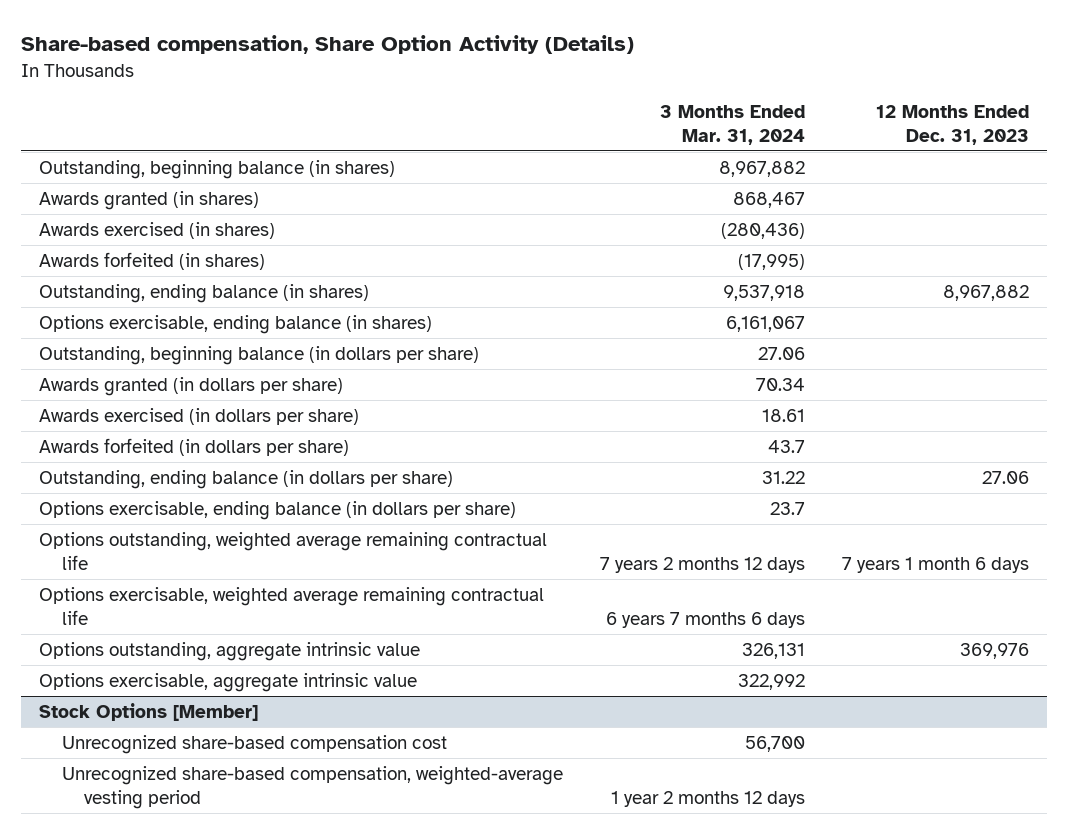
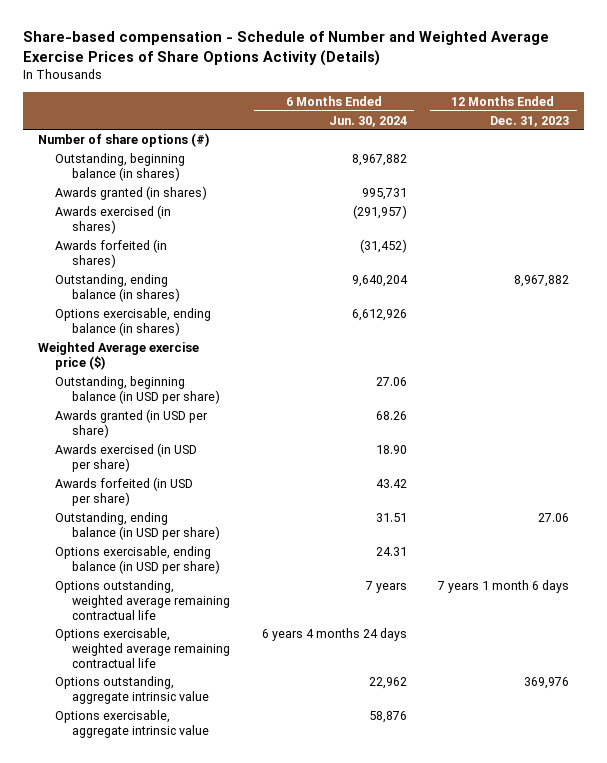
- Share-based compensation, Share Option Activity (Details)
+ Share-based compensation - Schedule of Number and Weighted Average Exercise Prices of Share Options Activity (Details)
- | 3 Months Ended Mar. 31, 2024 | 12 Months Ended Dec. 31, 2023
+ | 6 Months Ended Jun. 30, 2024 | 12 Months Ended Dec. 31, 2023
+ Number of share options (#)
- Outstanding, beginning balance (in dollars per share) | 27.06 |
- Awards granted (in dollars per share) | 70.34 |
- Awards exercised (in dollars per share) | 18.61 |
- Awards forfeited (in dollars per share) | 43.7 |
- Outstanding, ending balance (in dollars per share) | 31.22 | 27.06
- Options exercisable, ending balance (in dollars per share) | 23.7 |
+ Weighted Average exercise price ($)
+ Outstanding, beginning balance (in USD per share) | 27.06 |
+ Awards granted (in USD per share) | 68.26 |
+ Awards exercised (in USD per share) | 18.90 |
+ Awards forfeited (in USD per share) | 43.42 |
+ Outstanding, ending balance (in USD per share) | 31.51 | 27.06
+ Options exercisable, ending balance (in USD per share) | 24.31 |
- Stock Options [Member]
- Unrecognized share-based compensation cost | 56,700 |
- Unrecognized share-based compensation, weighted-average vesting period | 1 year 2 months 12 days |

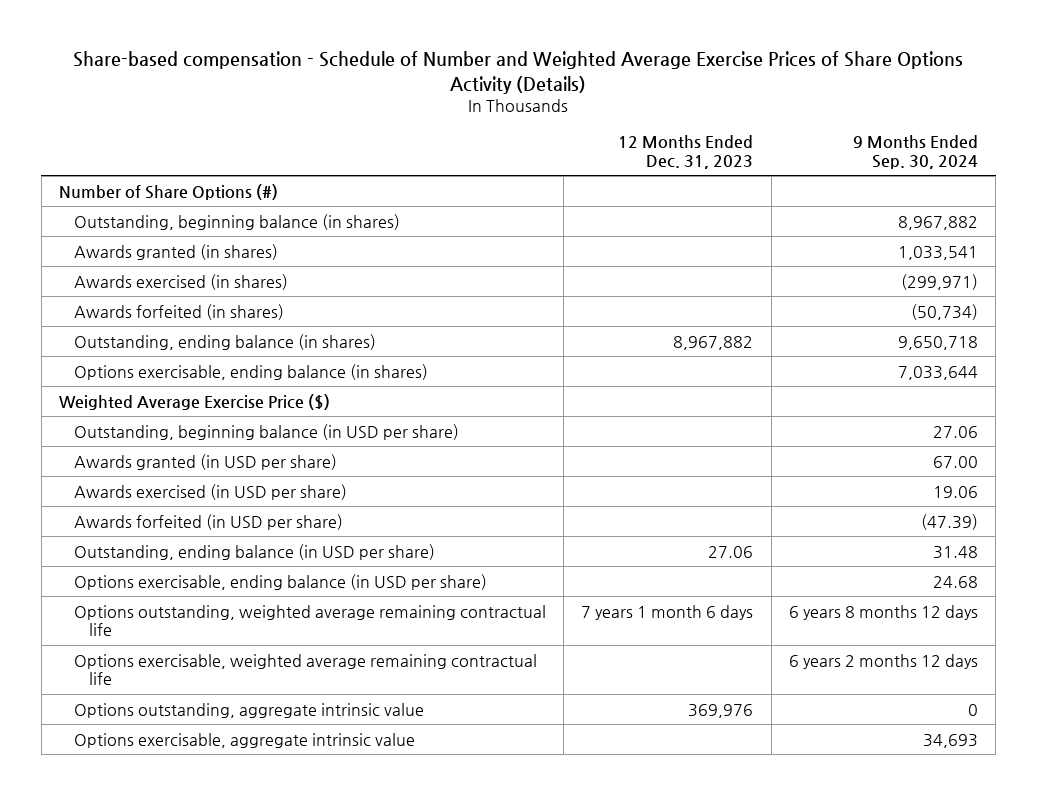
- | 6 Months Ended Jun. 30, 2024 | 12 Months Ended Dec. 31, 2023
+ | 12 Months Ended Dec. 31, 2023 | 9 Months Ended Sep. 30, 2024
- Number of share options (#)
+ Number of Share Options (#)
- Weighted Average exercise price ($)
+ Weighted Average Exercise Price ($)

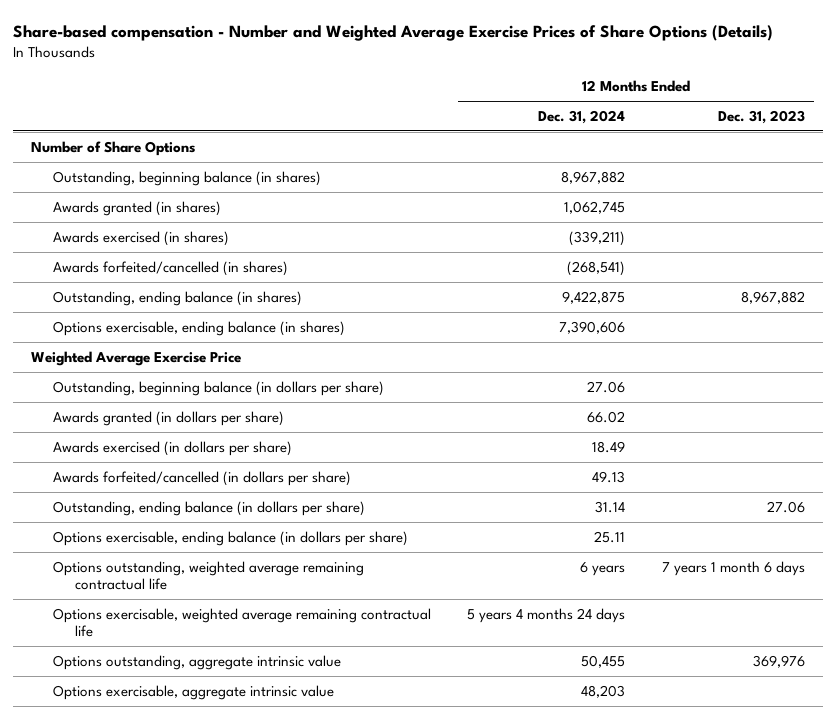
- Share-based compensation - Schedule of Number and Weighted Average Exercise Prices of Share Options Activity (Details)
+ Share-based compensation - Number and Weighted Average Exercise Prices of Share Options (Details)
- | 12 Months Ended Dec. 31, 2023 | 9 Months Ended Sep. 30, 2024
+ | 12 Months Ended Dec. 31, 2024 | 12 Months Ended Dec. 31, 2023
- Number of Share Options (#)
+ Number of Share Options
- Awards forfeited (in shares) | | (50,734)
+ Awards forfeited/cancelled (in shares) | (268,541) |
- Weighted Average Exercise Price ($)
- Outstanding, beginning balance (in USD per share) | | 27.06
- Awards granted (in USD per share) | | 67.00
- Awards exercised (in USD per share) | | 19.06
- Awards forfeited (in USD per share) | | (47.39)
- Outstanding, ending balance (in USD per share) | 27.06 | 31.48
- Options exercisable, ending balance (in USD per share) | | 24.68
+ Weighted Average Exercise Price
+ Outstanding, beginning balance (in dollars per share) | 27.06 |
+ Awards granted (in dollars per share) | 66.02 |
+ Awards exercised (in dollars per share) | 18.49 |
+ Awards forfeited/cancelled (in dollars per share) | 49.13 |
+ Outstanding, ending balance (in dollars per share) | 31.14 | 27.06
+ Options exercisable, ending balance (in dollars per share) | 25.11 |

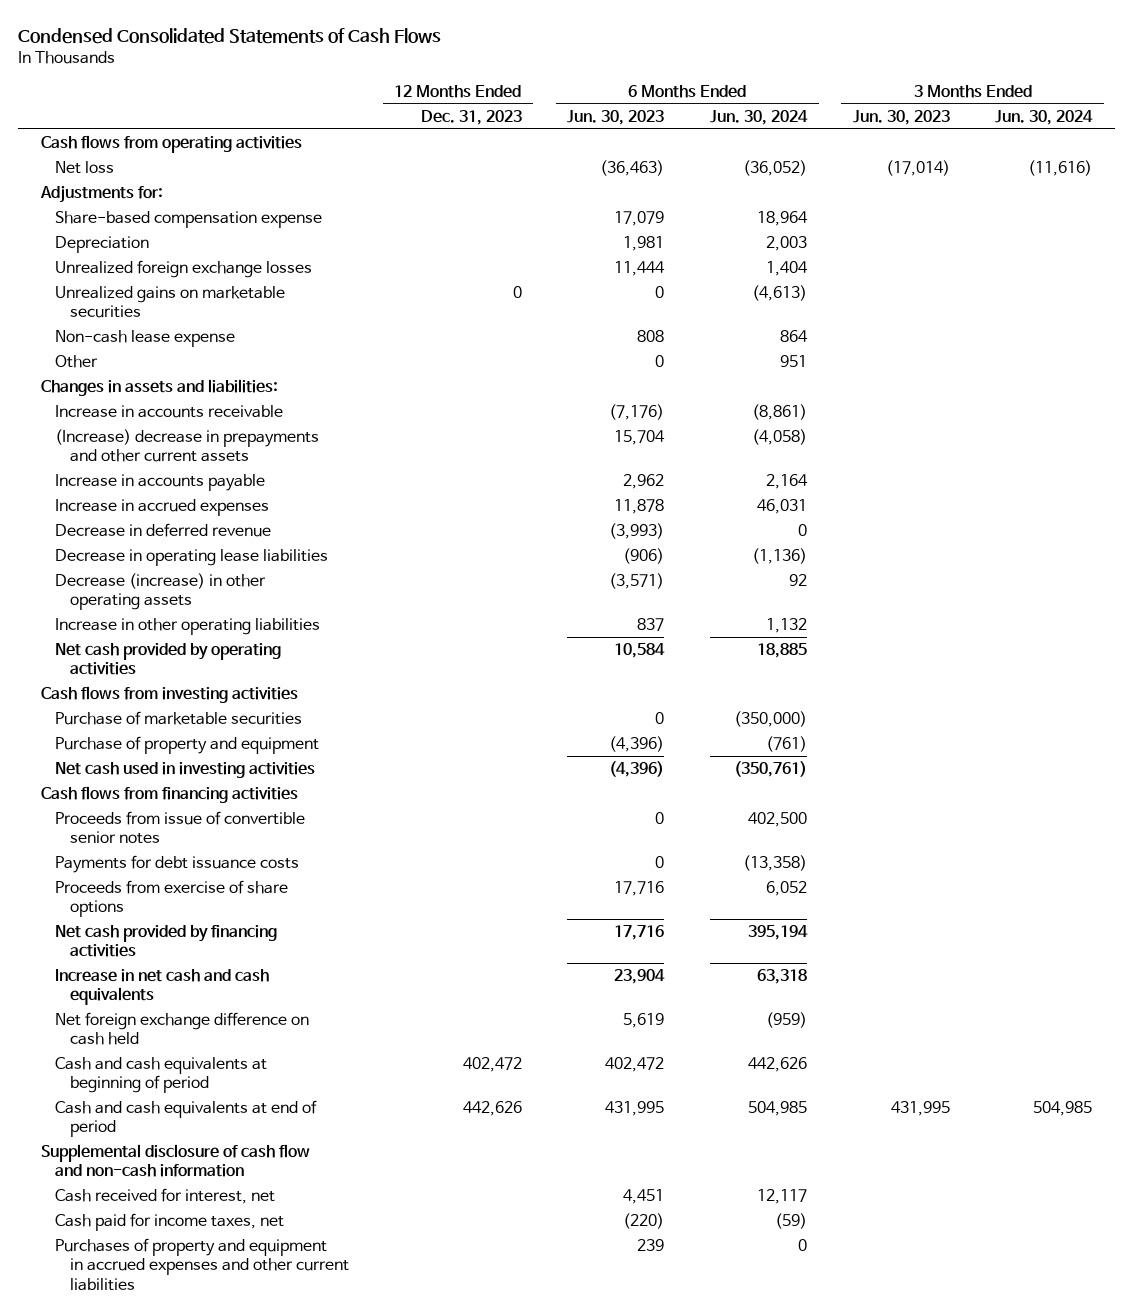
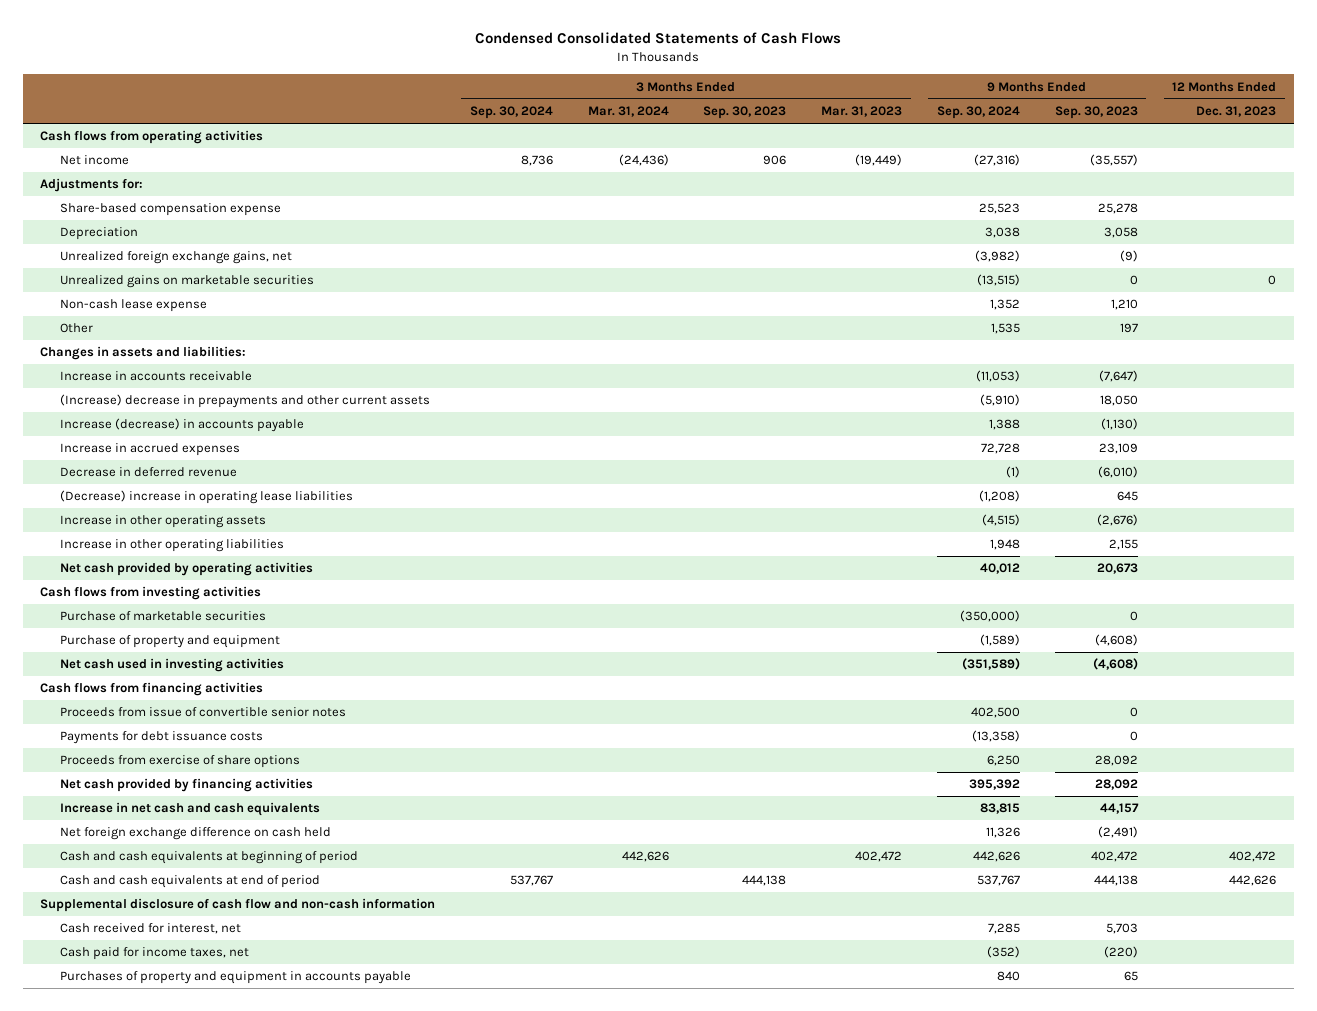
- | 12 Months Ended Dec. 31, 2023 | 6 Months Ended Jun. 30, 2023 | 6 Months Ended Jun. 30, 2024 | 3 Months Ended Jun. 30, 2023 | 3 Months Ended Jun. 30, 2024
+ | 3 Months Ended Sep. 30, 2024 | 3 Months Ended Mar. 31, 2024 | 3 Months Ended Sep. 30, 2023 | 3 Months Ended Mar. 31, 2023 | 9 Months Ended Sep. 30, 2024 | 9 Months Ended Sep. 30, 2023 | 12 Months Ended Dec. 31, 2023
- Net loss | | (36,463) | (36,052) | (17,014) | (11,616)
+ Net income | 8,736 | (24,436) | 906 | (19,449) | (27,316) | (35,557) |
- Unrealized foreign exchange losses | | 11,444 | 1,404 | |
+ Unrealized foreign exchange gains, net | | | | | (3,982) | (9) |
- Increase in accounts payable | | 2,962 | 2,164 | |
+ Increase (decrease) in accounts payable | | | | | 1,388 | (1,130) |
- Decrease in operating lease liabilities | | (906) | (1,136) | |
- Decrease (increase) in other operating assets | | (3,571) | 92 | |
+ (Decrease) increase in operating lease liabilities | | | | | (1,208) | 645 |
+ Increase in other operating assets | | | | | (4,515) | (2,676) |
- Purchases of property and equipment in accrued expenses and other current liabilities | | 239 | 0 | |
+ Purchases of property and equipment in accounts payable | | | | | 840 | 65 |

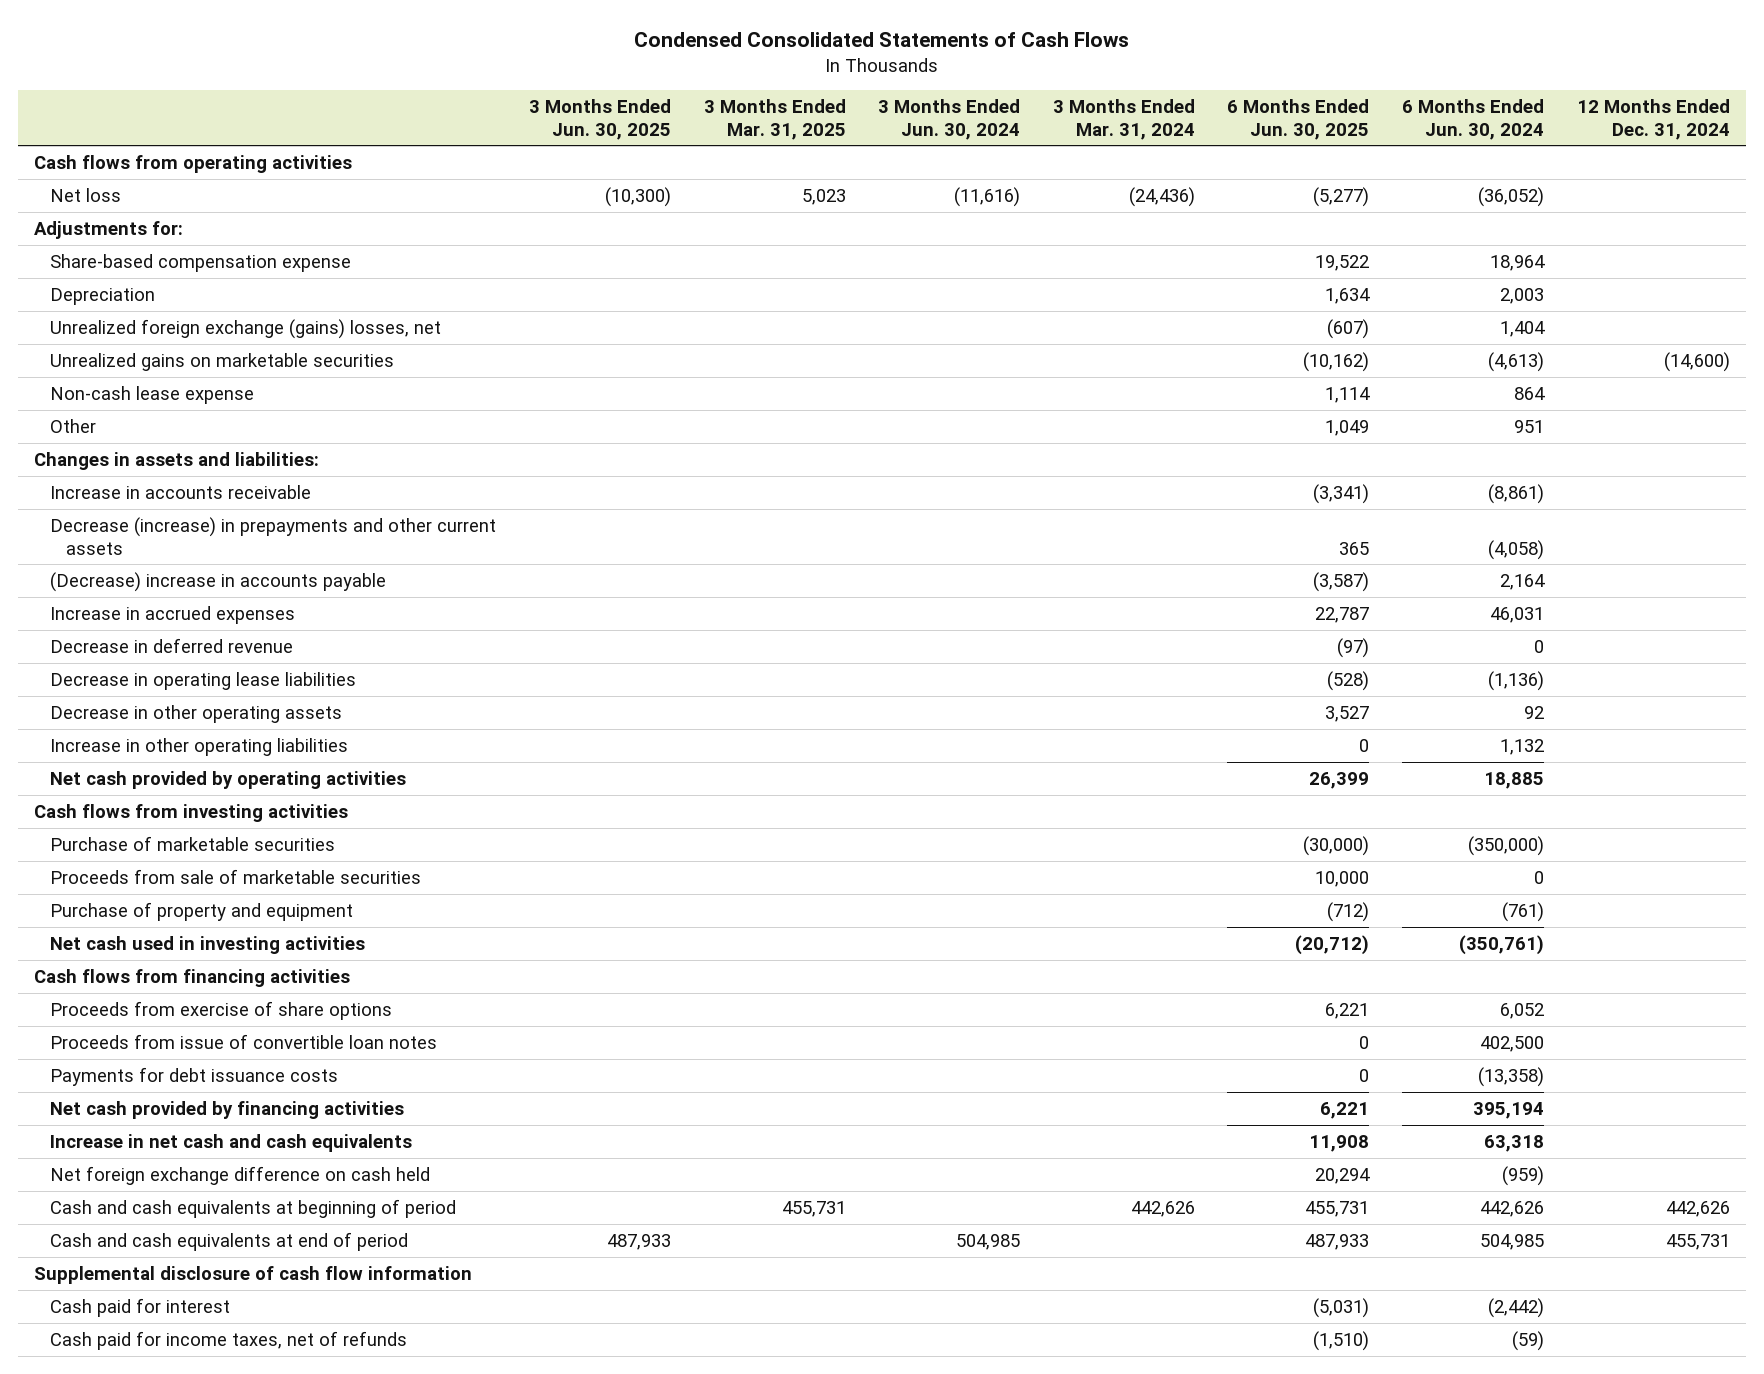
- | 3 Months Ended Sep. 30, 2024 | 3 Months Ended Mar. 31, 2024 | 3 Months Ended Sep. 30, 2023 | 3 Months Ended Mar. 31, 2023 | 9 Months Ended Sep. 30, 2024 | 9 Months Ended Sep. 30, 2023 | 12 Months Ended Dec. 31, 2023
+ | 3 Months Ended Jun. 30, 2025 | 3 Months Ended Mar. 31, 2025 | 3 Months Ended Jun. 30, 2024 | 3 Months Ended Mar. 31, 2024 | 6 Months Ended Jun. 30, 2025 | 6 Months Ended Jun. 30, 2024 | 12 Months Ended Dec. 31, 2024
- Net income | 8,736 | (24,436) | 906 | (19,449) | (27,316) | (35,557) |
+ Net loss | (10,300) | 5,023 | (11,616) | (24,436) | (5,277) | (36,052) |
- Unrealized foreign exchange gains, net | | | | | (3,982) | (9) |
+ Unrealized foreign exchange (gains) losses, net | | | | | (607) | 1,404 |
- (Increase) decrease in prepayments and other current assets | | | | | (5,910) | 18,050 |
- Increase (decrease) in accounts payable | | | | | 1,388 | (1,130) |
+ Decrease (increase) in prepayments and other current assets | | | | | 365 | (4,058) |
+ (Decrease) increase in accounts payable | | | | | (3,587) | 2,164 |
- (Decrease) increase in operating lease liabilities | | | | | (1,208) | 645 |
- Increase in other operating assets | | | | | (4,515) | (2,676) |
+ Decrease in operating lease liabilities | | | | | (528) | (1,136) |
+ Decrease in other operating assets | | | | | 3,527 | 92 |
+ Proceeds from sale of marketable securities | | | | | 10,000 | 0 |
- Proceeds from issue of convertible senior notes | | | | | 402,500 | 0 |
+ Proceeds from issue of convertible loan notes | | | | | 0 | 402,500 |
moved down: Payments for debt issuance costs | | | | | 0 | (13,358) |
- Supplemental disclosure of cash flow and non-cash information
- Cash received for interest, net | | | | | 7,285 | 5,703 |
- Cash paid for income taxes, net | | | | | (352) | (220) |
- Purchases of property and equipment in accounts payable | | | | | 840 | 65 |
+ Supplemental disclosure of cash flow information
+ Cash paid for interest | | | | | (5,031) | (2,442) |
+ Cash paid for income taxes, net of refunds | | | | | (1,510) | (59) |

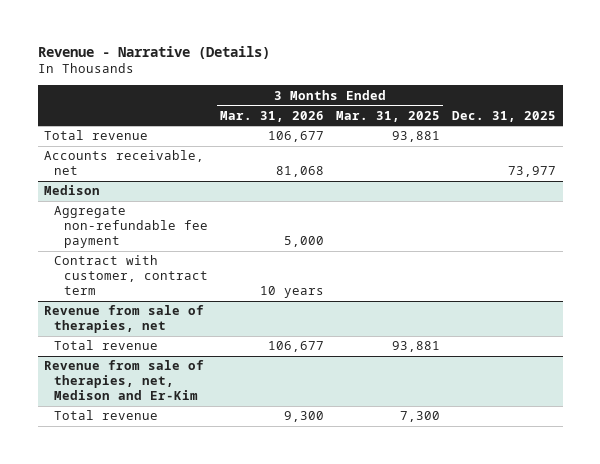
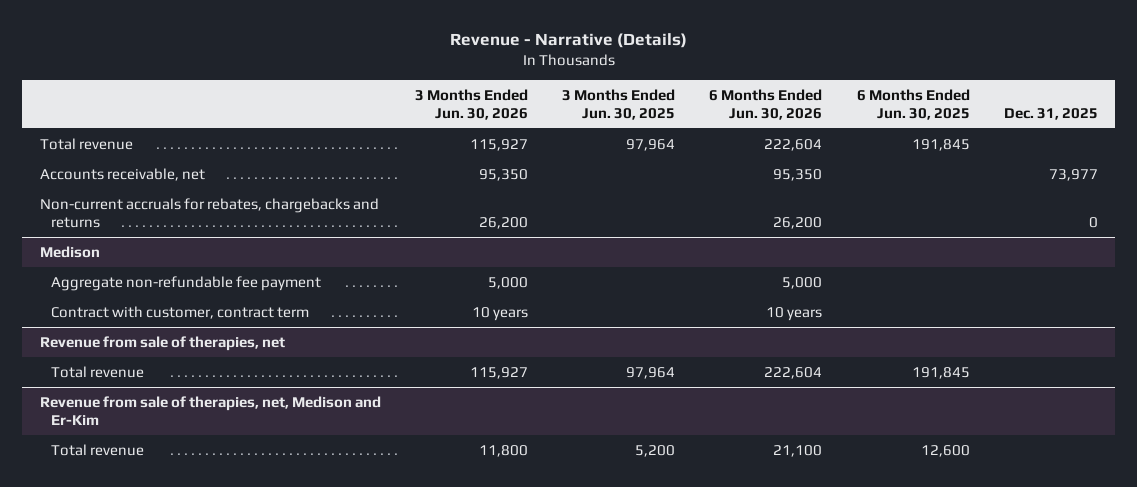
- | 3 Months Ended Mar. 31, 2026 | 3 Months Ended Mar. 31, 2025 | Dec. 31, 2025
+ | 3 Months Ended Jun. 30, 2026 | 3 Months Ended Jun. 30, 2025 | 6 Months Ended Jun. 30, 2026 | 6 Months Ended Jun. 30, 2025 | Dec. 31, 2025
+ Non-current accruals for rebates, chargebacks and returns | 26,200 | | 26,200 | | 0

